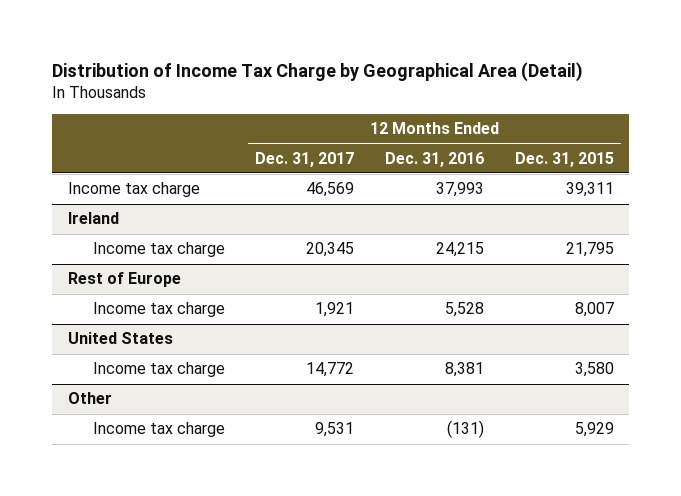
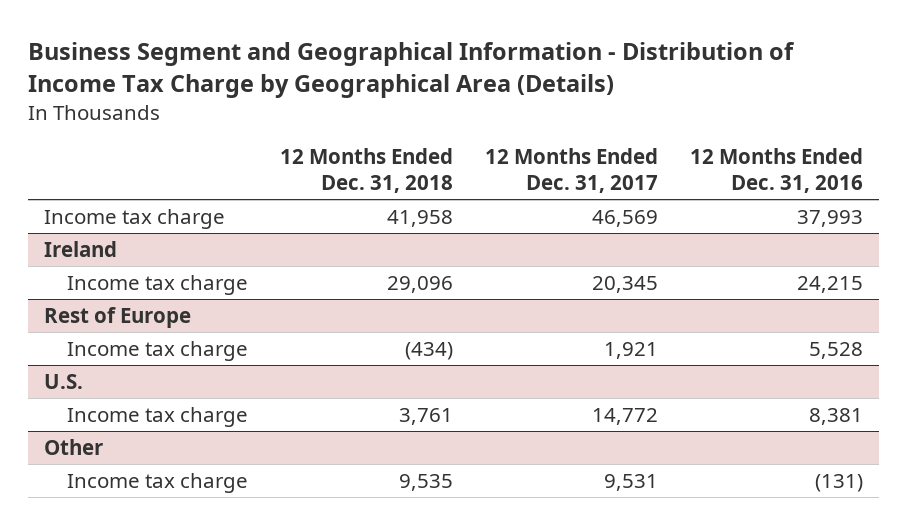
- Distribution of Income Tax Charge by Geographical Area (Detail)
+ Business Segment and Geographical Information - Distribution of Income Tax Charge by Geographical Area (Details)
- | 12 Months Ended Dec. 31, 2017 | 12 Months Ended Dec. 31, 2016 | 12 Months Ended Dec. 31, 2015
+ | 12 Months Ended Dec. 31, 2018 | 12 Months Ended Dec. 31, 2017 | 12 Months Ended Dec. 31, 2016
- United States
+ U.S.

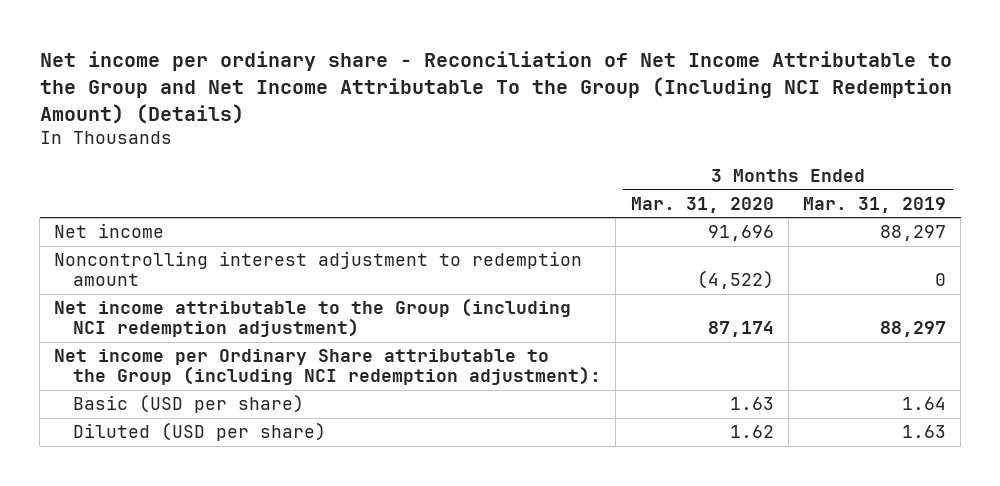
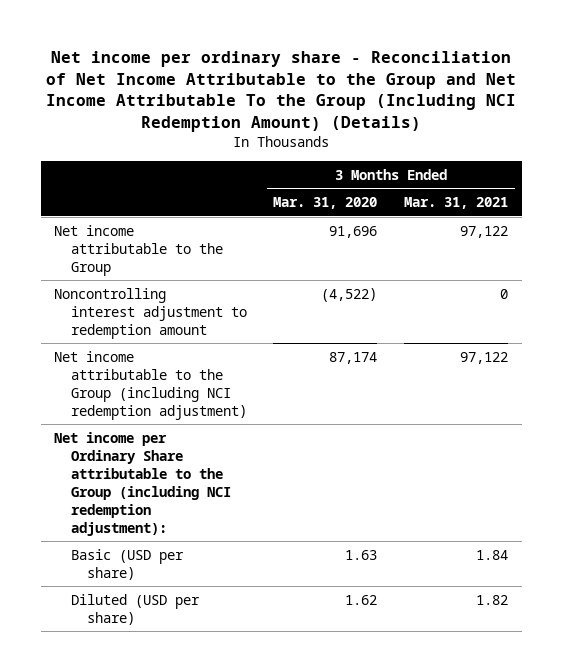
- | 3 Months Ended Mar. 31, 2020 | 3 Months Ended Mar. 31, 2019
+ | 3 Months Ended Mar. 31, 2020 | 3 Months Ended Mar. 31, 2021
- Net income | 91,696 | 88,297
+ Net income attributable to the Group | 91,696 | 97,122

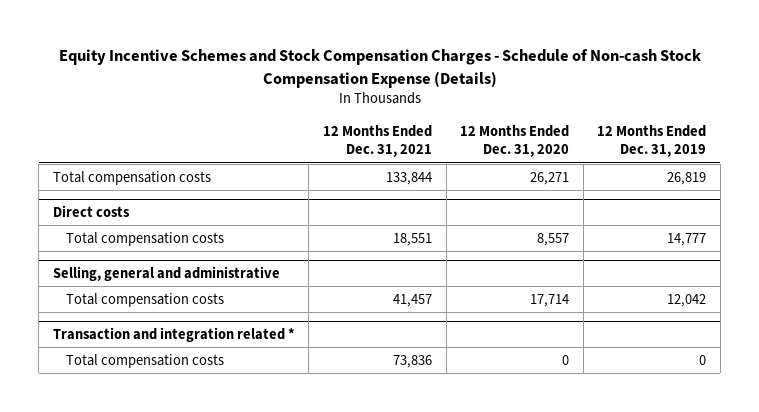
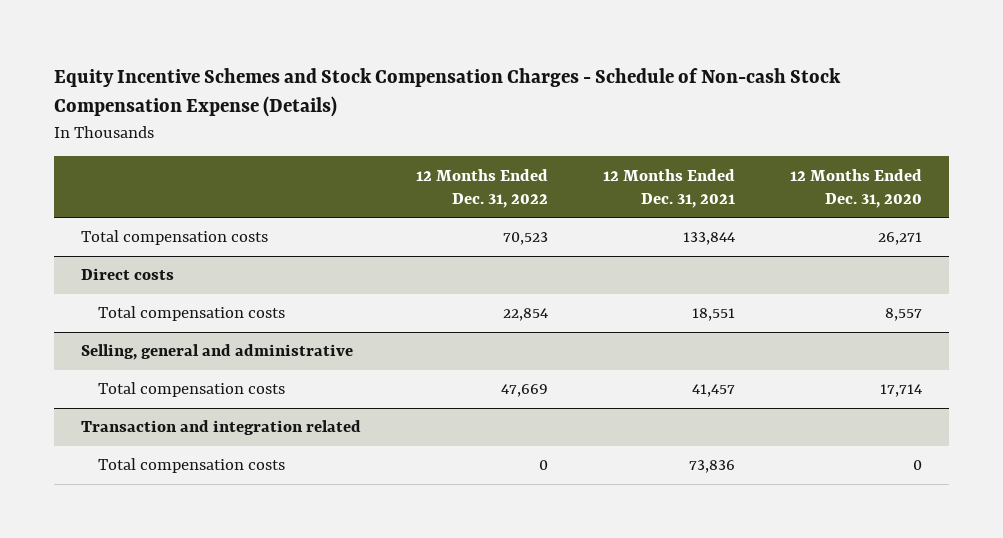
- | 12 Months Ended Dec. 31, 2021 | 12 Months Ended Dec. 31, 2020 | 12 Months Ended Dec. 31, 2019
+ | 12 Months Ended Dec. 31, 2022 | 12 Months Ended Dec. 31, 2021 | 12 Months Ended Dec. 31, 2020
- Transaction and integration related *
+ Transaction and integration related

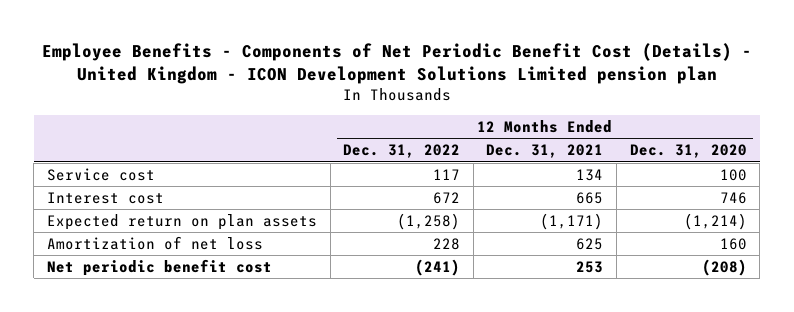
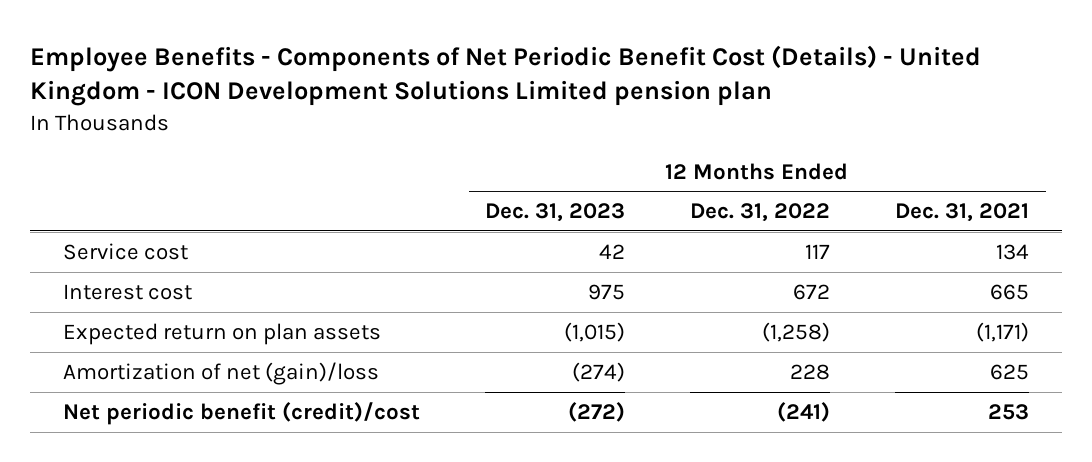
- | 12 Months Ended Dec. 31, 2022 | 12 Months Ended Dec. 31, 2021 | 12 Months Ended Dec. 31, 2020
+ | 12 Months Ended Dec. 31, 2023 | 12 Months Ended Dec. 31, 2022 | 12 Months Ended Dec. 31, 2021
- Amortization of net loss | 228 | 625 | 160
- Net periodic benefit cost | (241) | 253 | (208)
+ Amortization of net (gain)/loss | (274) | 228 | 625
+ Net periodic benefit (credit)/cost | (272) | (241) | 253

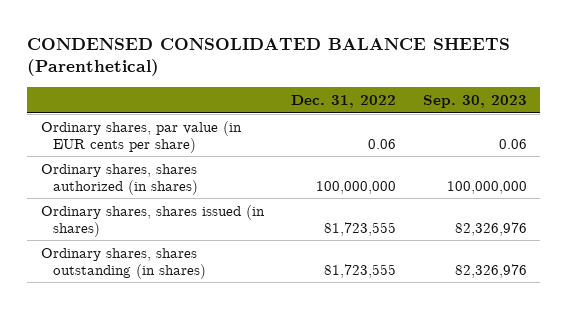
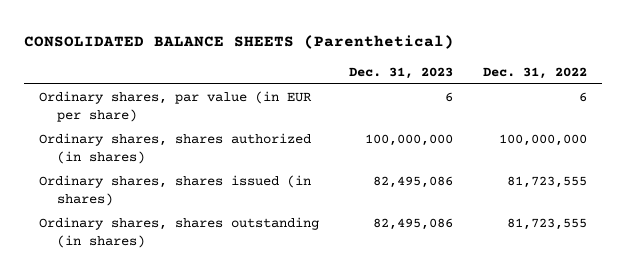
- CONDENSED CONSOLIDATED BALANCE SHEETS (Parenthetical)
+ CONSOLIDATED BALANCE SHEETS (Parenthetical)
- | Dec. 31, 2022 | Sep. 30, 2023
+ | Dec. 31, 2023 | Dec. 31, 2022
- Ordinary shares, par value (in EUR cents per share) | 0.06 | 0.06
+ Ordinary shares, par value (in EUR per share) | 6 | 6

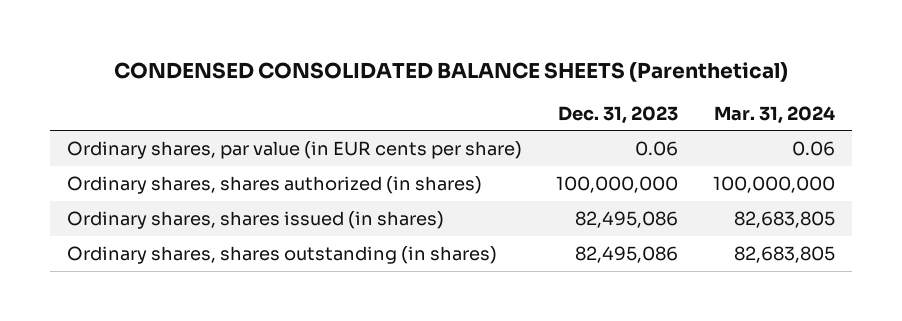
- CONSOLIDATED BALANCE SHEETS (Parenthetical)
+ CONDENSED CONSOLIDATED BALANCE SHEETS (Parenthetical)
- | Dec. 31, 2023 | Dec. 31, 2022
+ | Dec. 31, 2023 | Mar. 31, 2024
- Ordinary shares, par value (in EUR per share) | 6 | 6
+ Ordinary shares, par value (in EUR cents per share) | 0.06 | 0.06

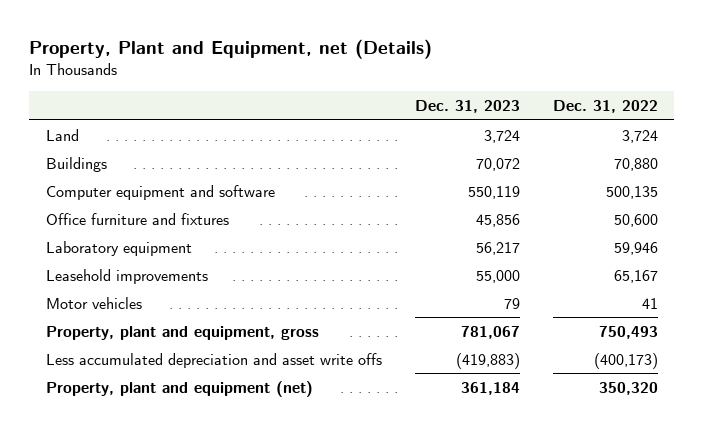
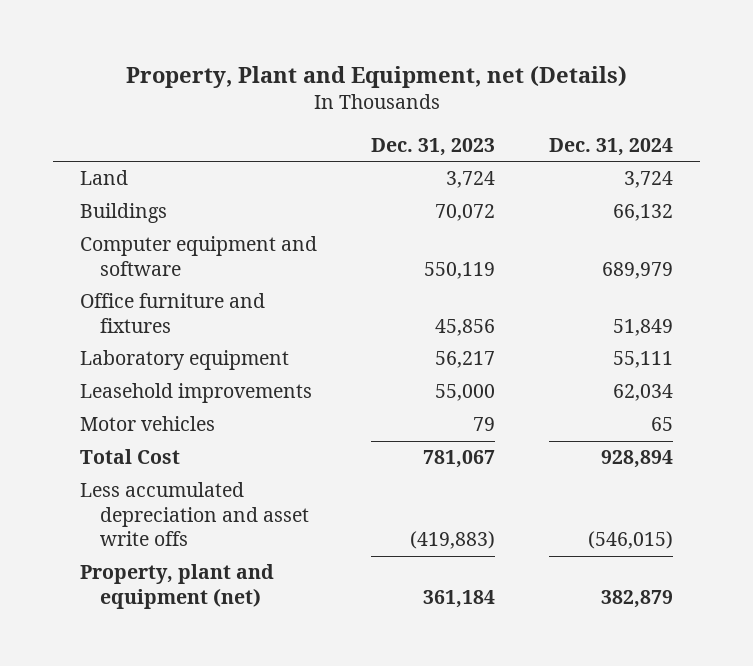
- | Dec. 31, 2023 | Dec. 31, 2022
+ | Dec. 31, 2023 | Dec. 31, 2024
- Property, plant and equipment, gross | 781,067 | 750,493
+ Total Cost | 781,067 | 928,894

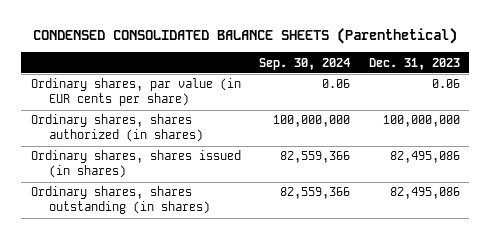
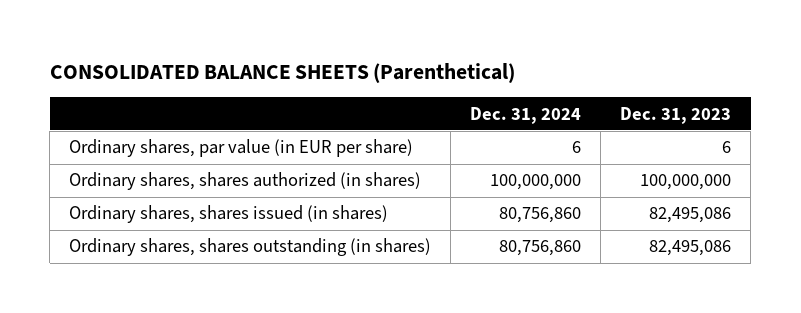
- CONDENSED CONSOLIDATED BALANCE SHEETS (Parenthetical)
+ CONSOLIDATED BALANCE SHEETS (Parenthetical)
- | Sep. 30, 2024 | Dec. 31, 2023
+ | Dec. 31, 2024 | Dec. 31, 2023
- Ordinary shares, par value (in EUR cents per share) | 0.06 | 0.06
+ Ordinary shares, par value (in EUR per share) | 6 | 6

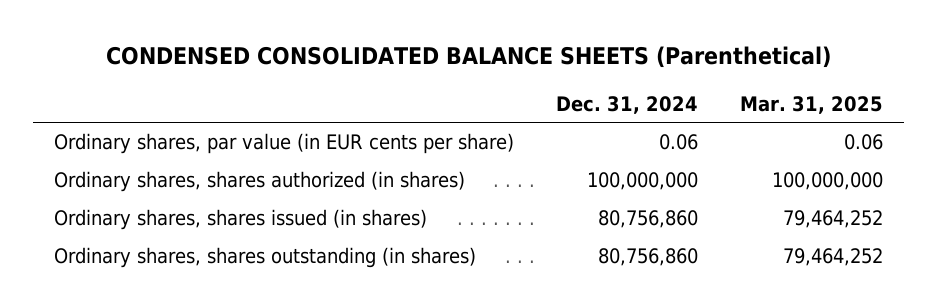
- CONSOLIDATED BALANCE SHEETS (Parenthetical)
+ CONDENSED CONSOLIDATED BALANCE SHEETS (Parenthetical)
- | Dec. 31, 2024 | Dec. 31, 2023
+ | Dec. 31, 2024 | Mar. 31, 2025
- Ordinary shares, par value (in EUR per share) | 6 | 6
+ Ordinary shares, par value (in EUR cents per share) | 0.06 | 0.06

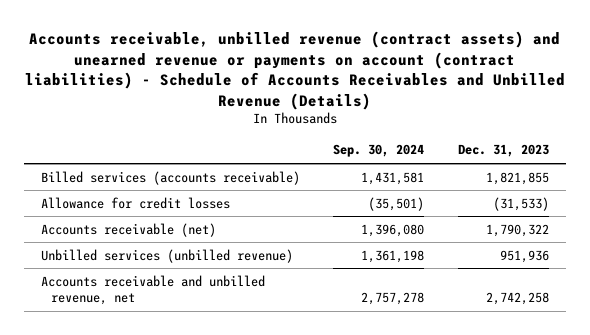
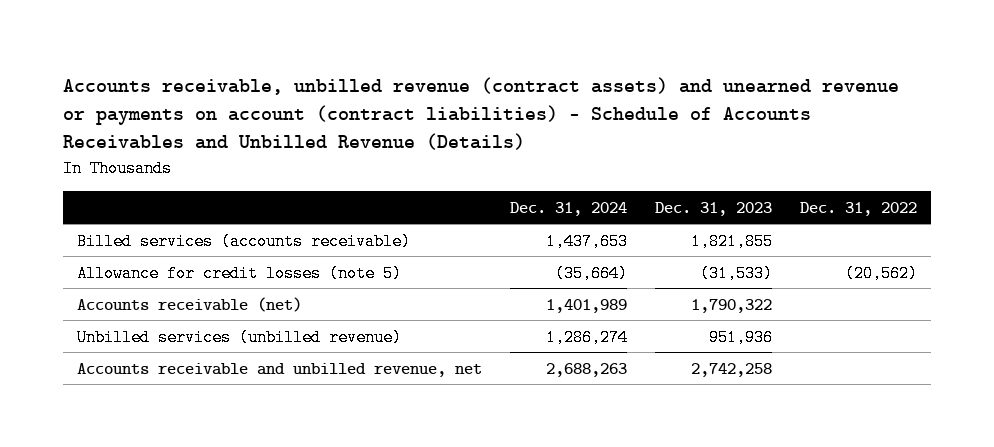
- | Sep. 30, 2024 | Dec. 31, 2023
+ | Dec. 31, 2024 | Dec. 31, 2023 | Dec. 31, 2022
- Allowance for credit losses | (35,501) | (31,533)
+ Allowance for credit losses (note 5) | (35,664) | (31,533) | (20,562)

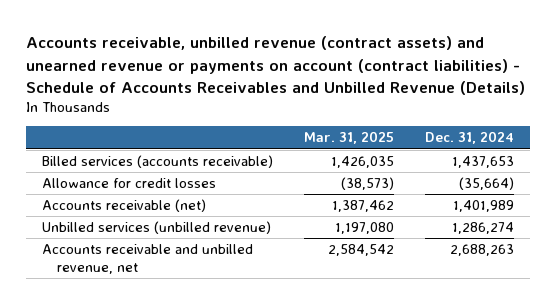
- | Dec. 31, 2024 | Dec. 31, 2023 | Dec. 31, 2022
+ | Mar. 31, 2025 | Dec. 31, 2024
- Allowance for credit losses (note 5) | (35,664) | (31,533) | (20,562)
+ Allowance for credit losses | (38,573) | (35,664)

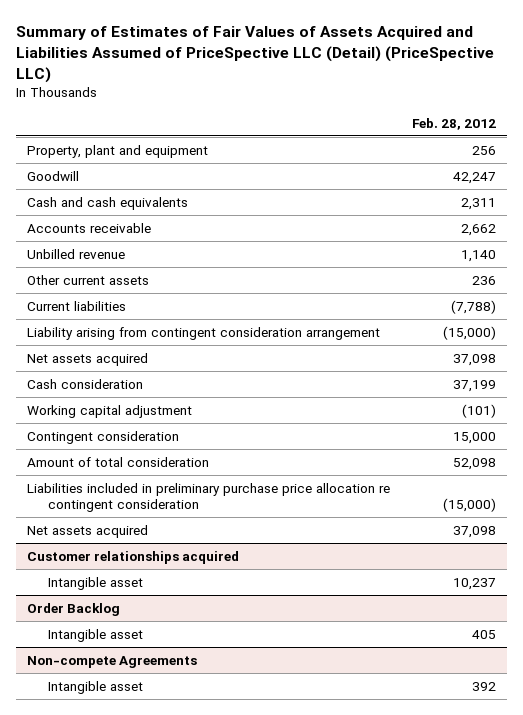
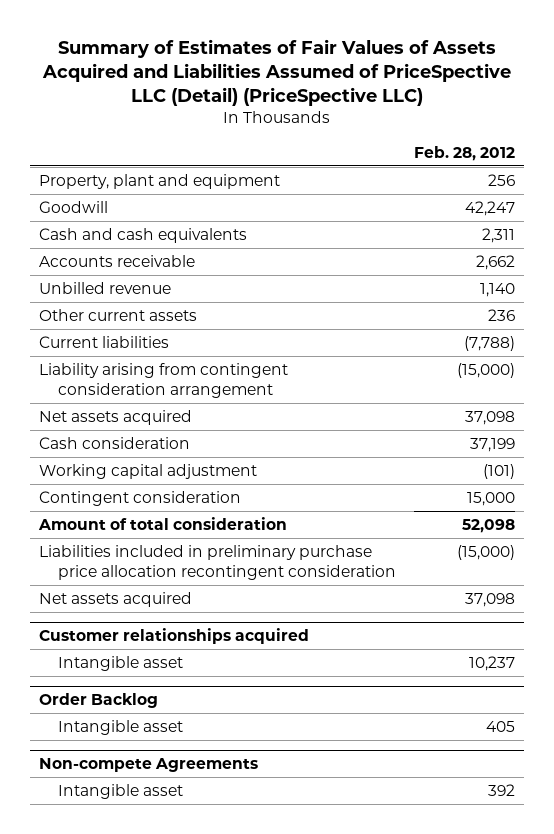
- Liabilities included in preliminary purchase price allocation re contingent consideration | (15,000)
+ Liabilities included in preliminary purchase price allocation recontingent consideration | (15,000)

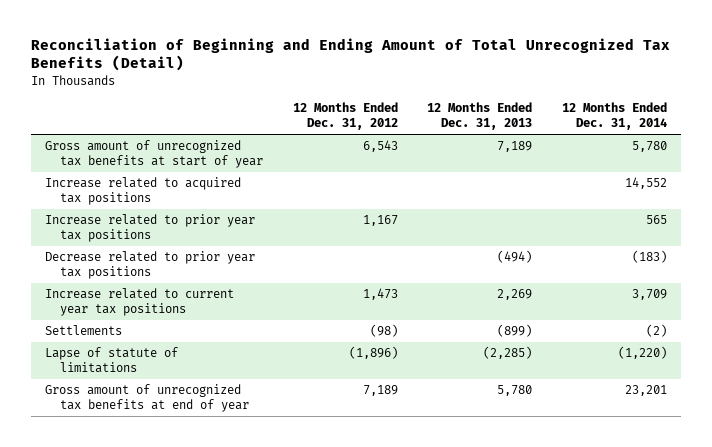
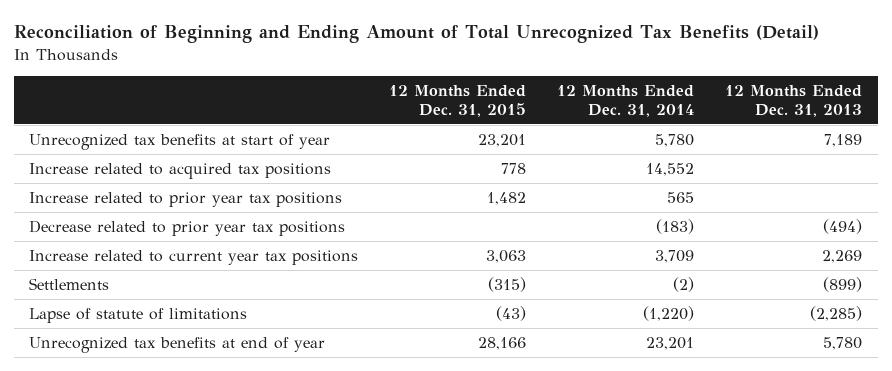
- | 12 Months Ended Dec. 31, 2012 | 12 Months Ended Dec. 31, 2013 | 12 Months Ended Dec. 31, 2014
+ | 12 Months Ended Dec. 31, 2015 | 12 Months Ended Dec. 31, 2014 | 12 Months Ended Dec. 31, 2013
- Gross amount of unrecognized tax benefits at start of year | 6,543 | 7,189 | 5,780
+ Unrecognized tax benefits at start of year | 23,201 | 5,780 | 7,189
- Gross amount of unrecognized tax benefits at end of year | 7,189 | 5,780 | 23,201
+ Unrecognized tax benefits at end of year | 28,166 | 23,201 | 5,780

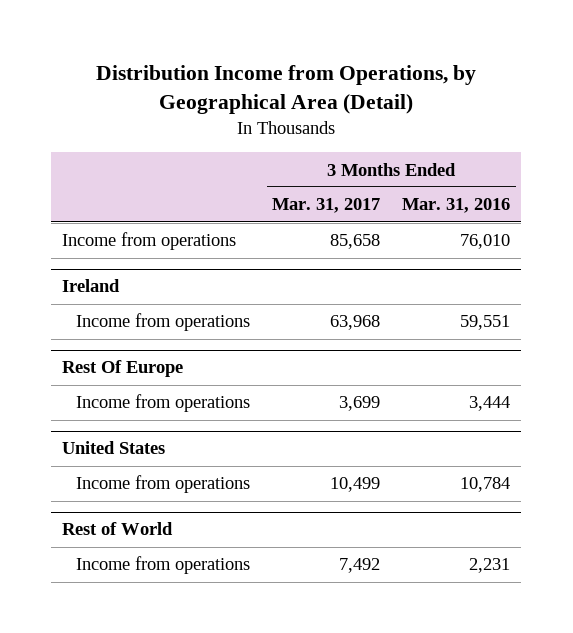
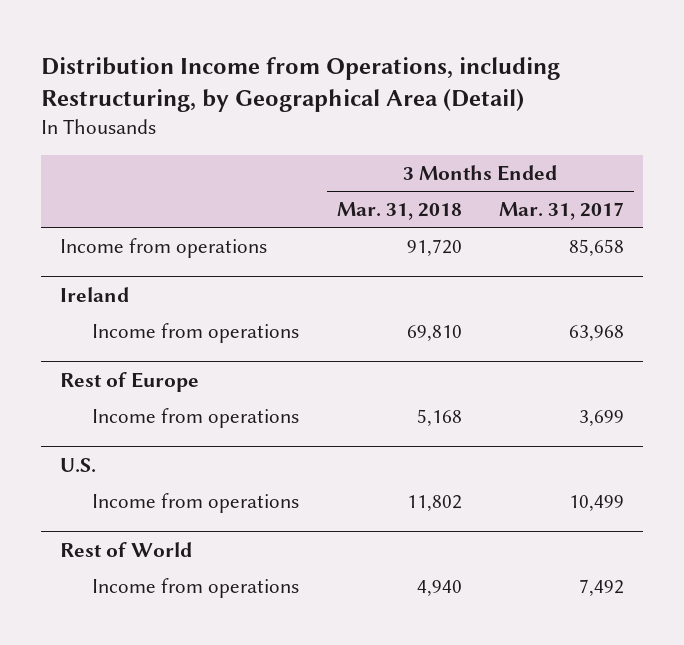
- Distribution Income from Operations, by Geographical Area (Detail)
+ Distribution Income from Operations, including Restructuring, by Geographical Area (Detail)
- | 3 Months Ended Mar. 31, 2017 | 3 Months Ended Mar. 31, 2016
+ | 3 Months Ended Mar. 31, 2018 | 3 Months Ended Mar. 31, 2017
- Rest Of Europe
+ Rest of Europe
- United States
+ U.S.

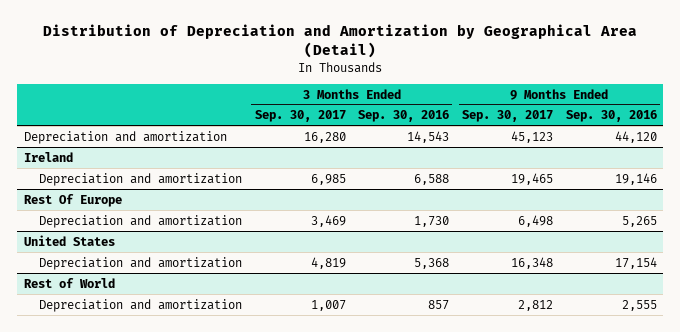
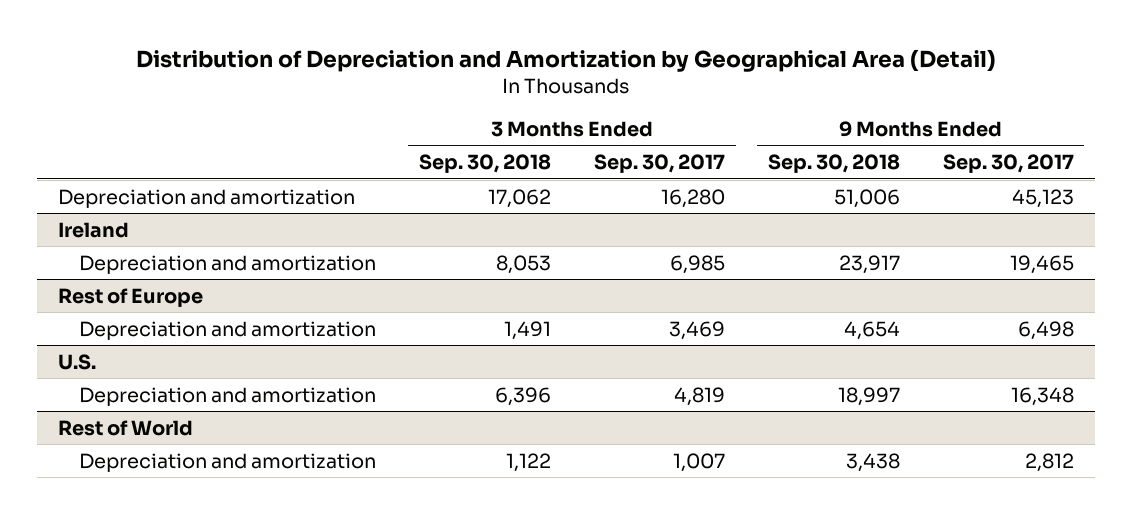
- | 3 Months Ended Sep. 30, 2017 | 3 Months Ended Sep. 30, 2016 | 9 Months Ended Sep. 30, 2017 | 9 Months Ended Sep. 30, 2016
+ | 3 Months Ended Sep. 30, 2018 | 3 Months Ended Sep. 30, 2017 | 9 Months Ended Sep. 30, 2018 | 9 Months Ended Sep. 30, 2017
- Rest Of Europe
+ Rest of Europe
- United States
+ U.S.

